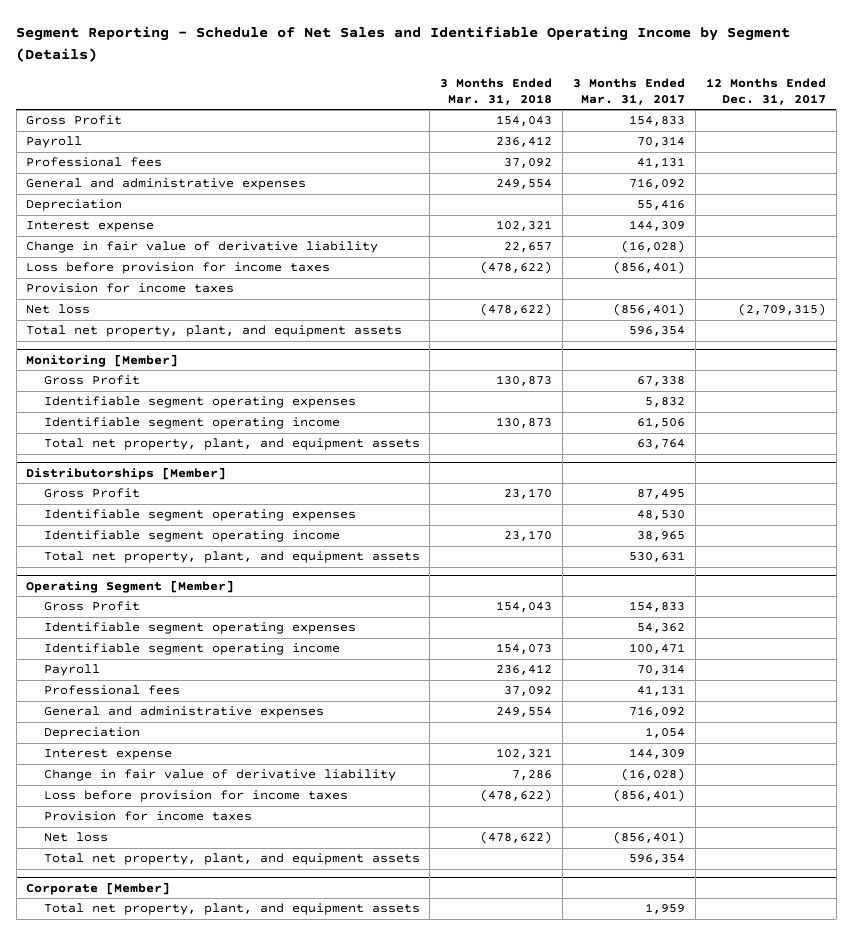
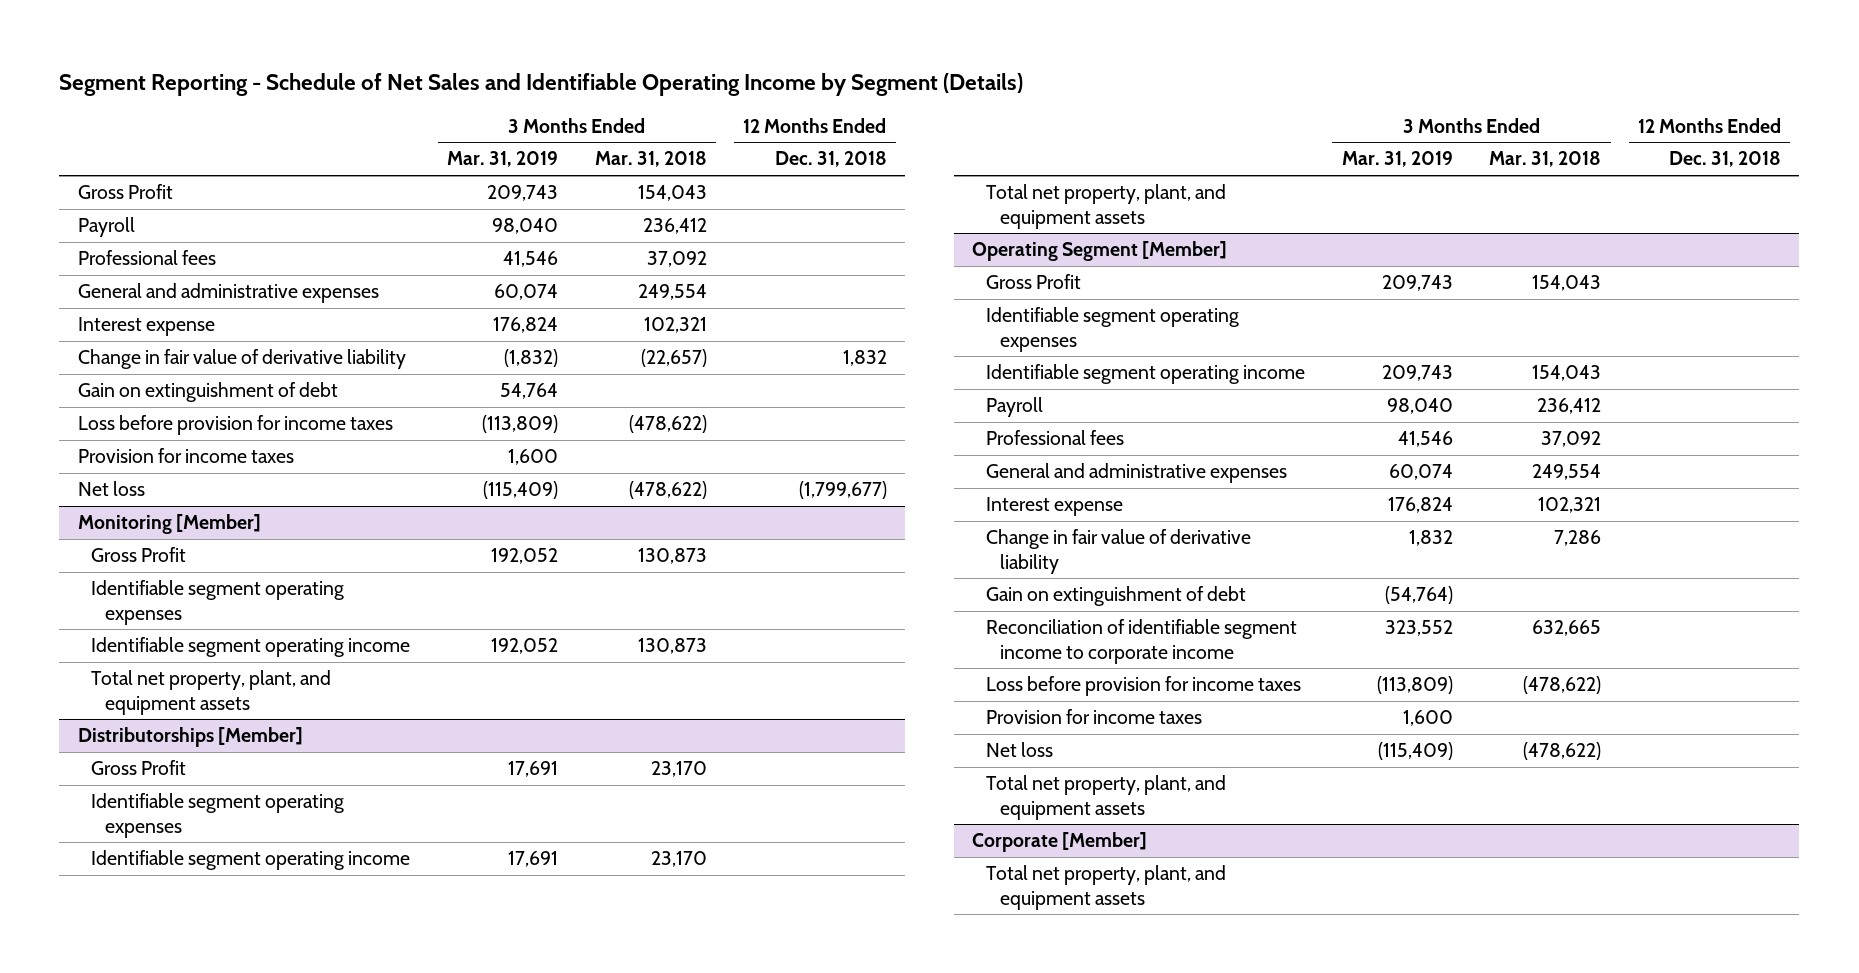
- | 3 Months Ended Mar. 31, 2018 | 3 Months Ended Mar. 31, 2017 | 12 Months Ended Dec. 31, 2017
+ | 3 Months Ended Mar. 31, 2019 | 3 Months Ended Mar. 31, 2018 | 12 Months Ended Dec. 31, 2018
- Depreciation | | 55,416 |
- Change in fair value of derivative liability | 22,657 | (16,028) |
+ Change in fair value of derivative liability | (1,832) | (22,657) | 1,832
+ Gain on extinguishment of debt | 54,764 | |
- Total net property, plant, and equipment assets | | 596,354 |
@ Operating Segment [Member]
- Identifiable segment operating income | 154,073 | 100,471 |
+ Identifiable segment operating income | 209,743 | 154,043 |
- Depreciation | | 1,054 |
+ Gain on extinguishment of debt | (54,764) | |
+ Reconciliation of identifiable segment income to corporate income | 323,552 | 632,665 |

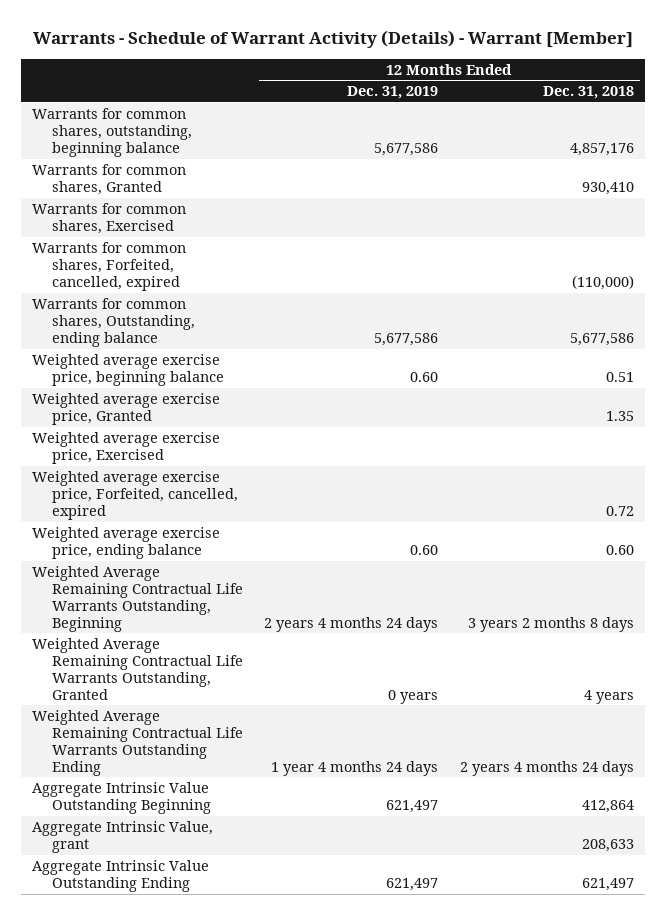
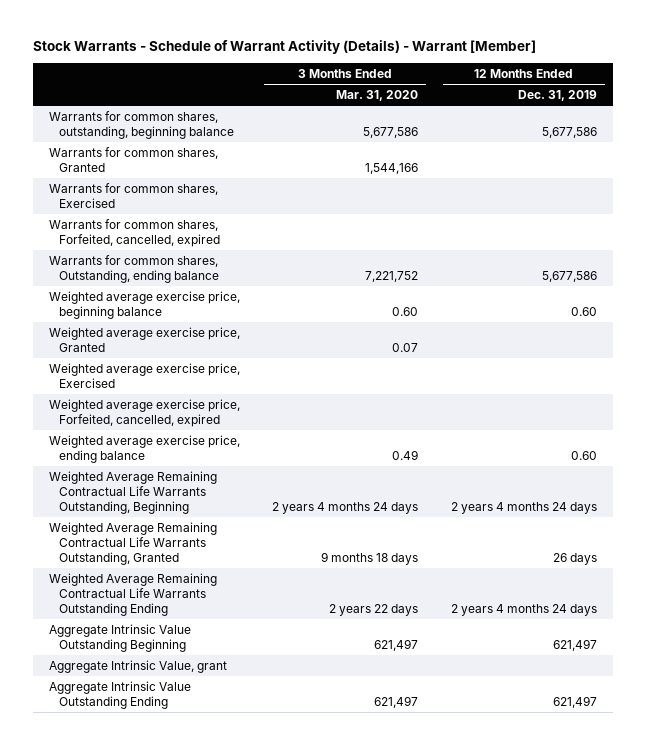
- Warrants - Schedule of Warrant Activity (Details) - Warrant [Member]
+ Stock Warrants - Schedule of Warrant Activity (Details) - Warrant [Member]
- | 12 Months Ended Dec. 31, 2019 | 12 Months Ended Dec. 31, 2018
+ | 3 Months Ended Mar. 31, 2020 | 12 Months Ended Dec. 31, 2019
- Weighted Average Remaining Contractual Life Warrants Outstanding, Granted | 0 years | 4 years
- Weighted Average Remaining Contractual Life Warrants Outstanding Ending | 1 year 4 months 24 days | 2 years 4 months 24 days
+ Weighted Average Remaining Contractual Life Warrants Outstanding, Granted | 9 months 18 days | 26 days
+ Weighted Average Remaining Contractual Life Warrants Outstanding Ending | 2 years 22 days | 2 years 4 months 24 days

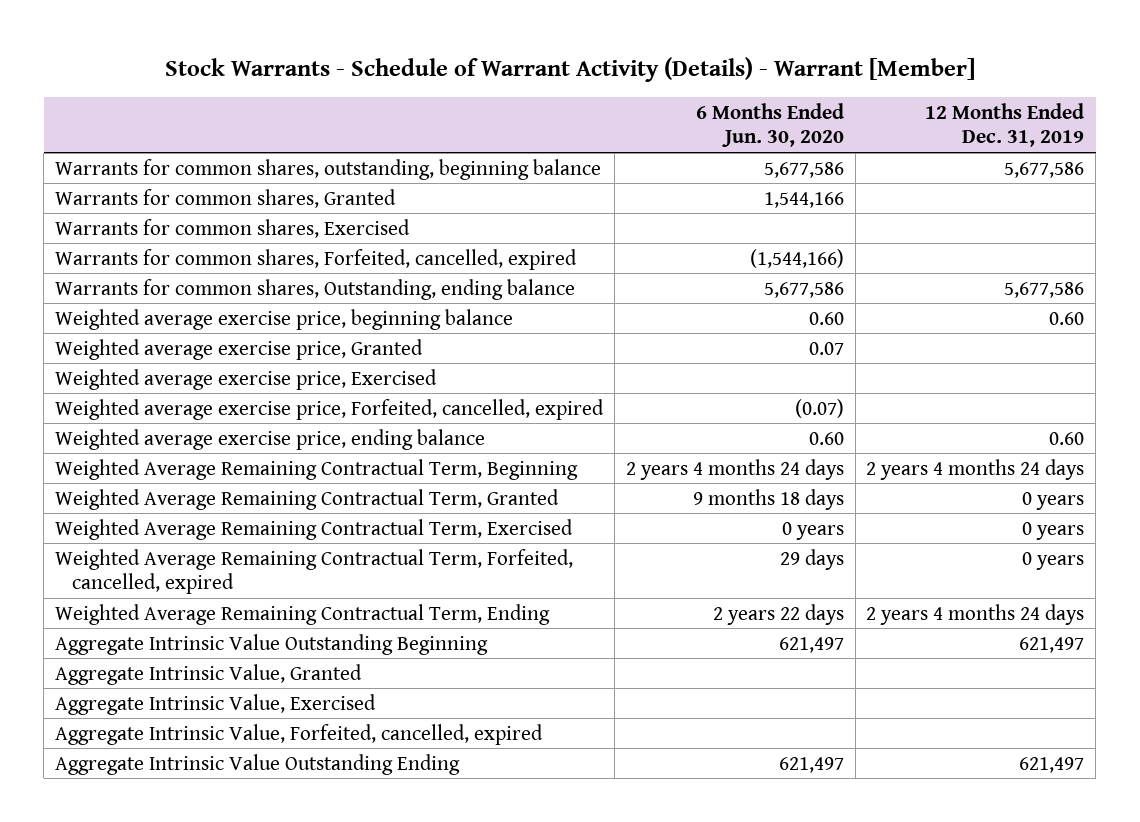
- | 3 Months Ended Mar. 31, 2020 | 12 Months Ended Dec. 31, 2019
+ | 6 Months Ended Jun. 30, 2020 | 12 Months Ended Dec. 31, 2019
- Weighted Average Remaining Contractual Life Warrants Outstanding, Beginning | 2 years 4 months 24 days | 2 years 4 months 24 days
- Weighted Average Remaining Contractual Life Warrants Outstanding, Granted | 9 months 18 days | 26 days
- Weighted Average Remaining Contractual Life Warrants Outstanding Ending | 2 years 22 days | 2 years 4 months 24 days
+ Weighted Average Remaining Contractual Term, Beginning | 2 years 4 months 24 days | 2 years 4 months 24 days
+ Weighted Average Remaining Contractual Term, Granted | 9 months 18 days | 0 years
+ Weighted Average Remaining Contractual Term, Exercised | 0 years | 0 years
+ Weighted Average Remaining Contractual Term, Forfeited, cancelled, expired | 29 days | 0 years
+ Weighted Average Remaining Contractual Term, Ending | 2 years 22 days | 2 years 4 months 24 days
- Aggregate Intrinsic Value, grant
+ Aggregate Intrinsic Value, Granted
+ Aggregate Intrinsic Value, Exercised
+ Aggregate Intrinsic Value, Forfeited, cancelled, expired

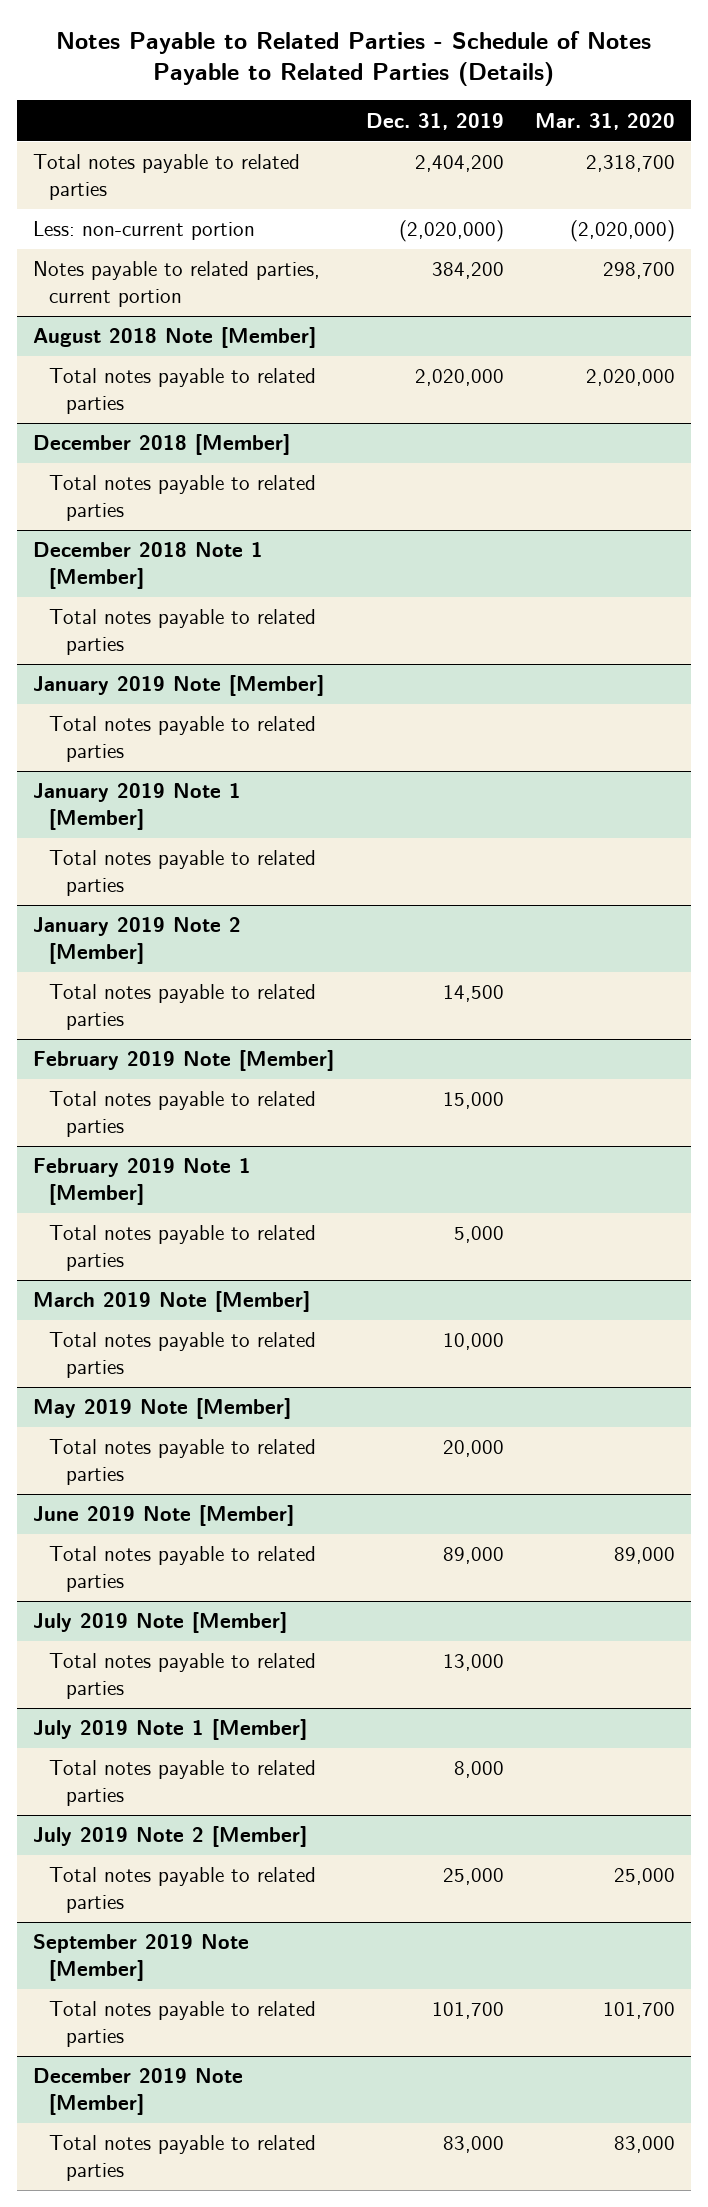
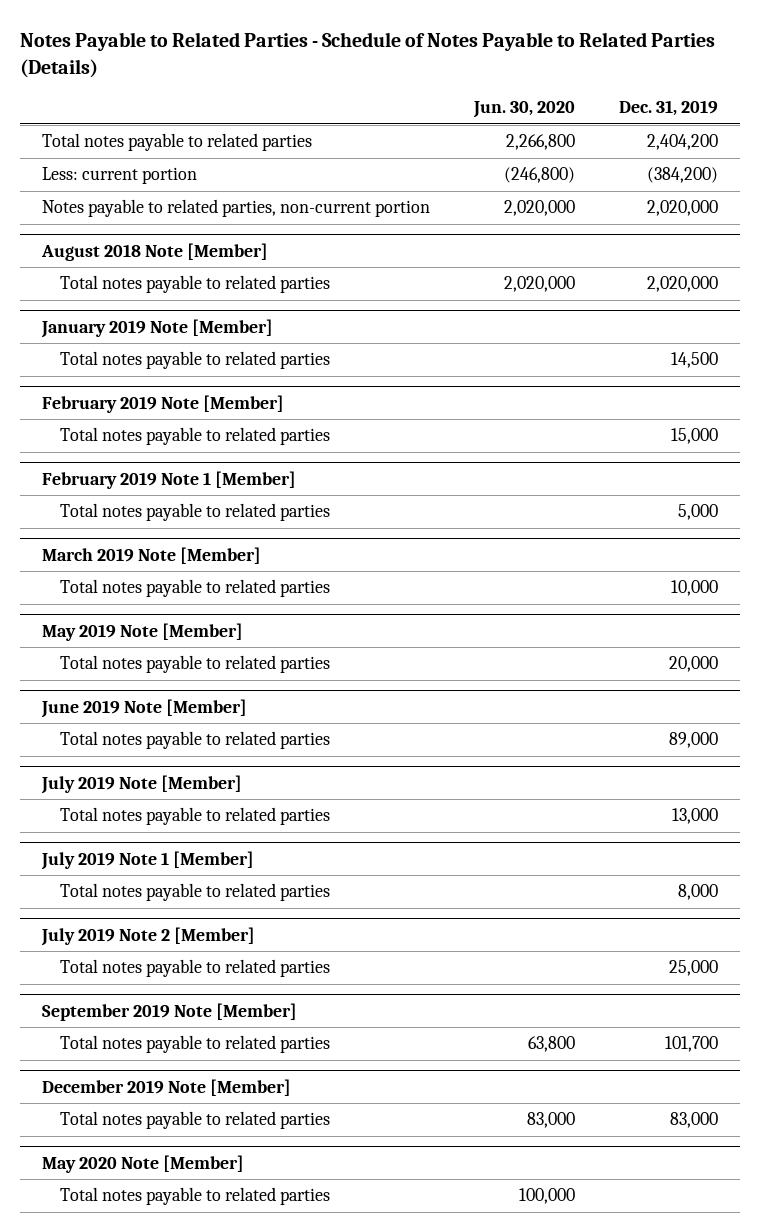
- | Dec. 31, 2019 | Mar. 31, 2020
+ | Jun. 30, 2020 | Dec. 31, 2019
- Less: non-current portion | (2,020,000) | (2,020,000)
- Notes payable to related parties, current portion | 384,200 | 298,700
+ Less: current portion | (246,800) | (384,200)
+ Notes payable to related parties, non-current portion | 2,020,000 | 2,020,000
- December 2018 [Member]
- Total notes payable to related parties
- December 2018 Note 1 [Member]
- Total notes payable to related parties
@ January 2019 Note [Member]
- Total notes payable to related parties
- January 2019 Note 1 [Member]
- Total notes payable to related parties
- January 2019 Note 2 [Member]
+ May 2020 Note [Member]
+ Total notes payable to related parties | 100,000 |

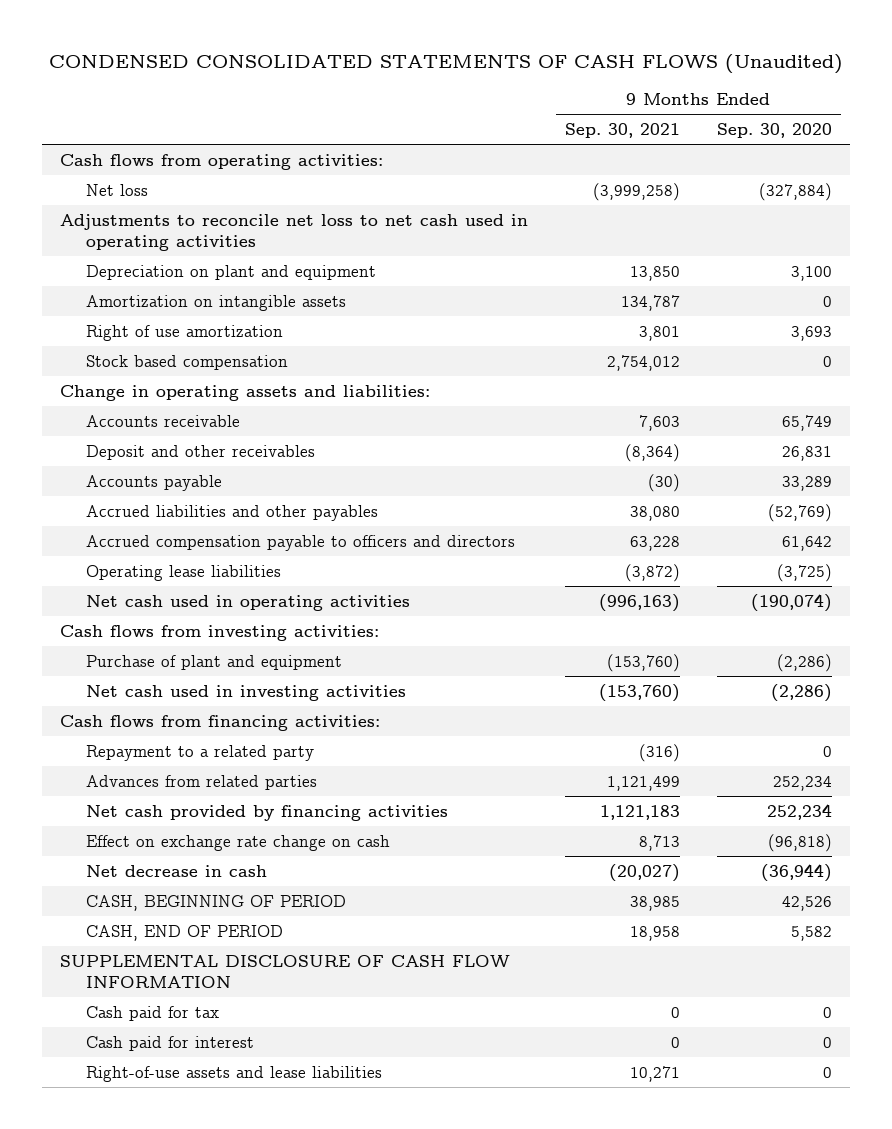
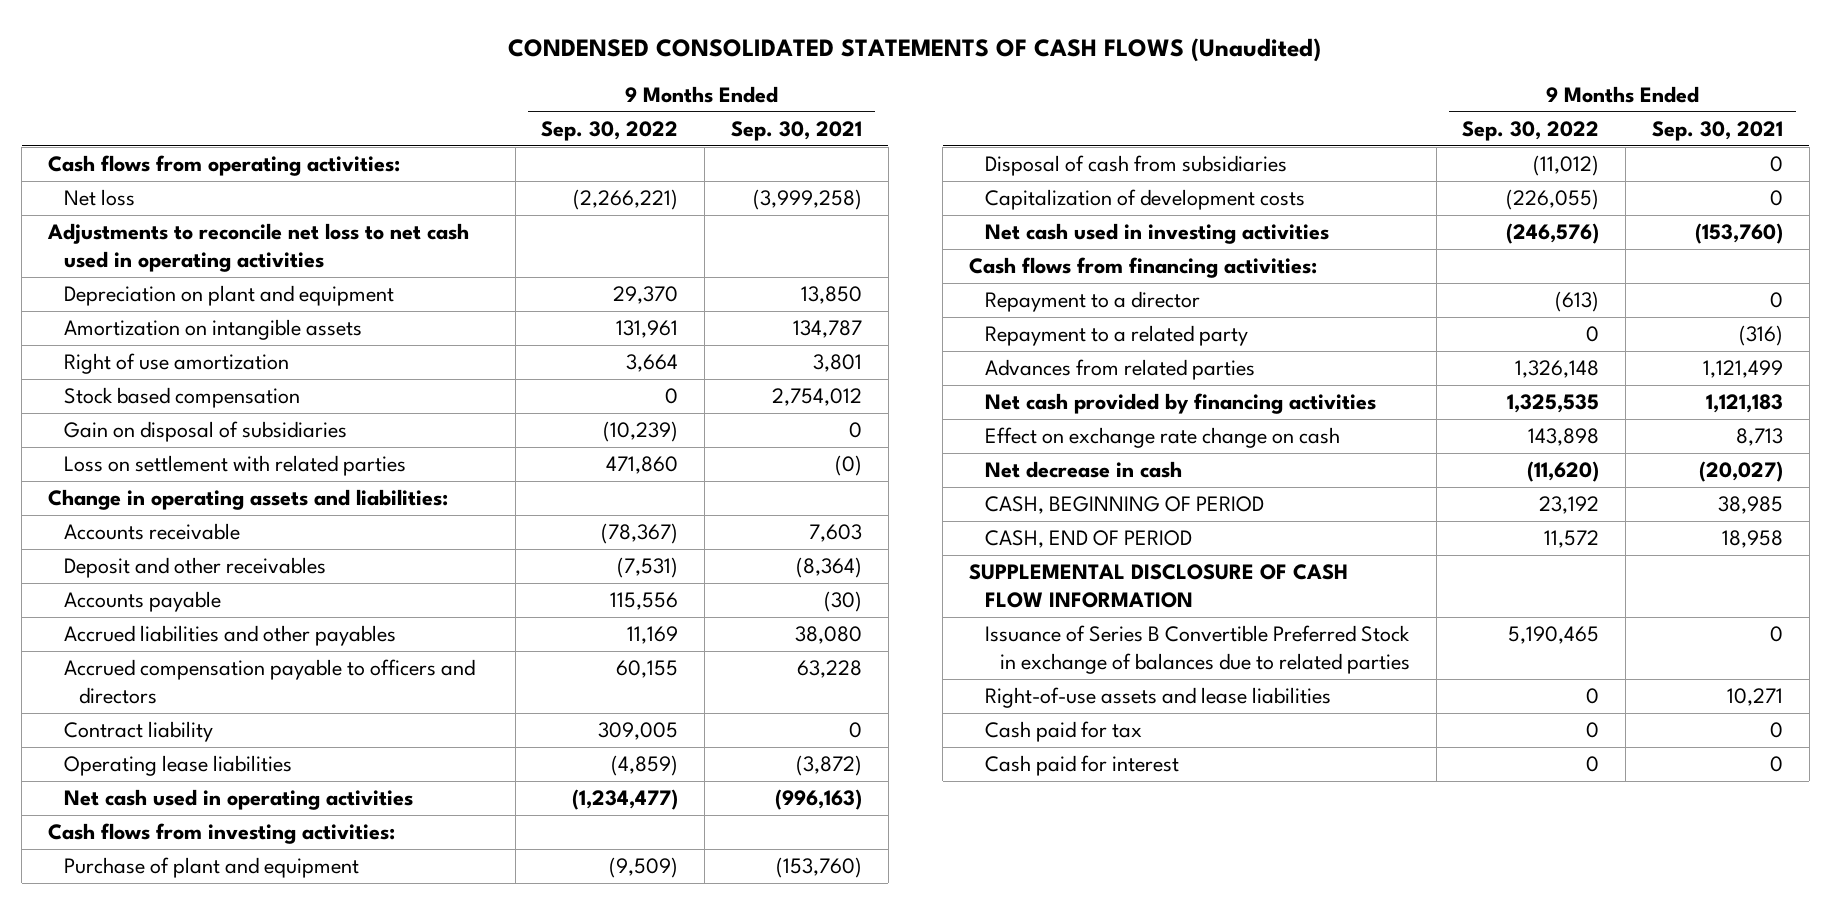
- | 9 Months Ended Sep. 30, 2021 | 9 Months Ended Sep. 30, 2020
+ | 9 Months Ended Sep. 30, 2022 | 9 Months Ended Sep. 30, 2021
+ Gain on disposal of subsidiaries | (10,239) | 0
+ Loss on settlement with related parties | 471,860 | (0)
+ Contract liability | 309,005 | 0
+ Disposal of cash from subsidiaries | (11,012) | 0
+ Capitalization of development costs | (226,055) | 0
+ Repayment to a director | (613) | 0
+ Issuance of Series B Convertible Preferred Stock in exchange of balances due to related parties | 5,190,465 | 0
moved up: Right-of-use assets and lease liabilities | 0 | 10,271

